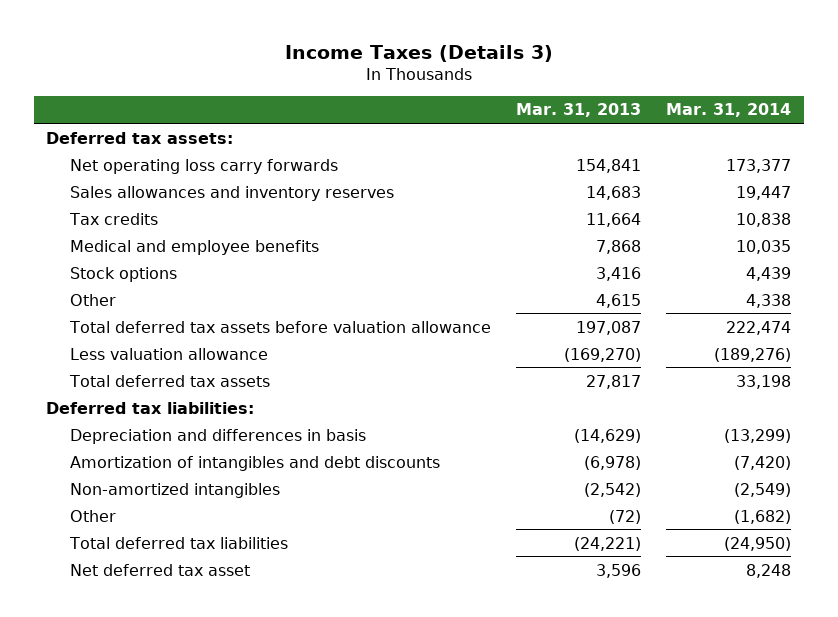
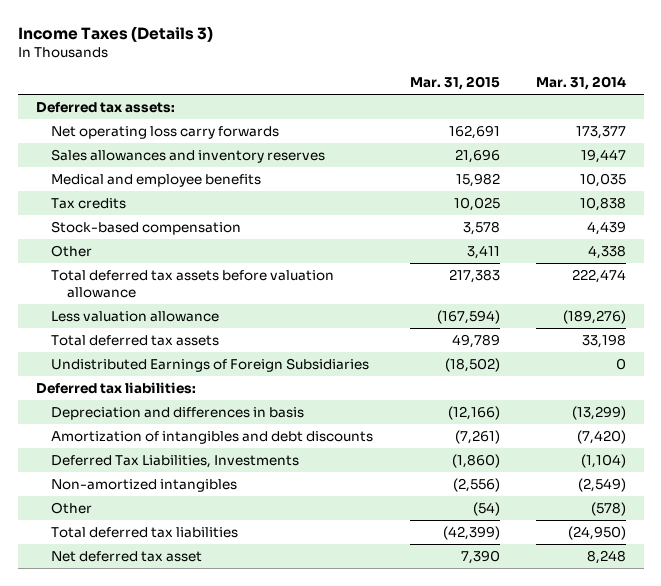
- | Mar. 31, 2013 | Mar. 31, 2014
+ | Mar. 31, 2015 | Mar. 31, 2014
- Stock options | 3,416 | 4,439
moved down: Tax credits | 10,025 | 10,838
+ Stock-based compensation | 3,578 | 4,439
+ Undistributed Earnings of Foreign Subsidiaries | (18,502) | 0
+ Deferred Tax Liabilities, Investments | (1,860) | (1,104)
- Other | (72) | (1,682)
+ Other | (54) | (578)

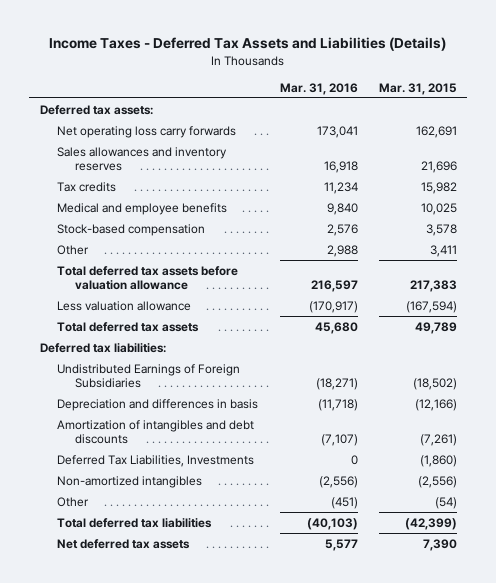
- Income Taxes (Details 3)
+ Income Taxes - Deferred Tax Assets and Liabilities (Details)
- | Mar. 31, 2015 | Mar. 31, 2014
+ | Mar. 31, 2016 | Mar. 31, 2015
- Medical and employee benefits | 15,982 | 10,035
- Tax credits | 10,025 | 10,838
+ Tax credits | 11,234 | 15,982
+ Medical and employee benefits | 9,840 | 10,025
moved down: Undistributed Earnings of Foreign Subsidiaries | (18,271) | (18,502)
- Net deferred tax asset | 7,390 | 8,248
+ Net deferred tax assets | 5,577 | 7,390

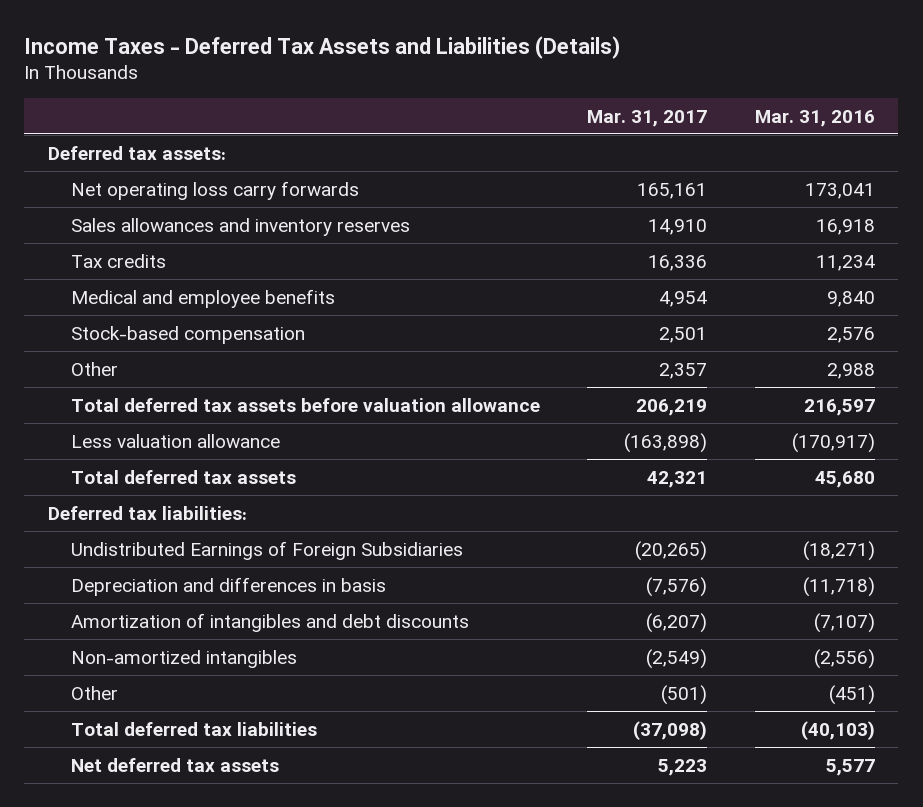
- | Mar. 31, 2016 | Mar. 31, 2015
+ | Mar. 31, 2017 | Mar. 31, 2016
- Deferred Tax Liabilities, Investments | 0 | (1,860)

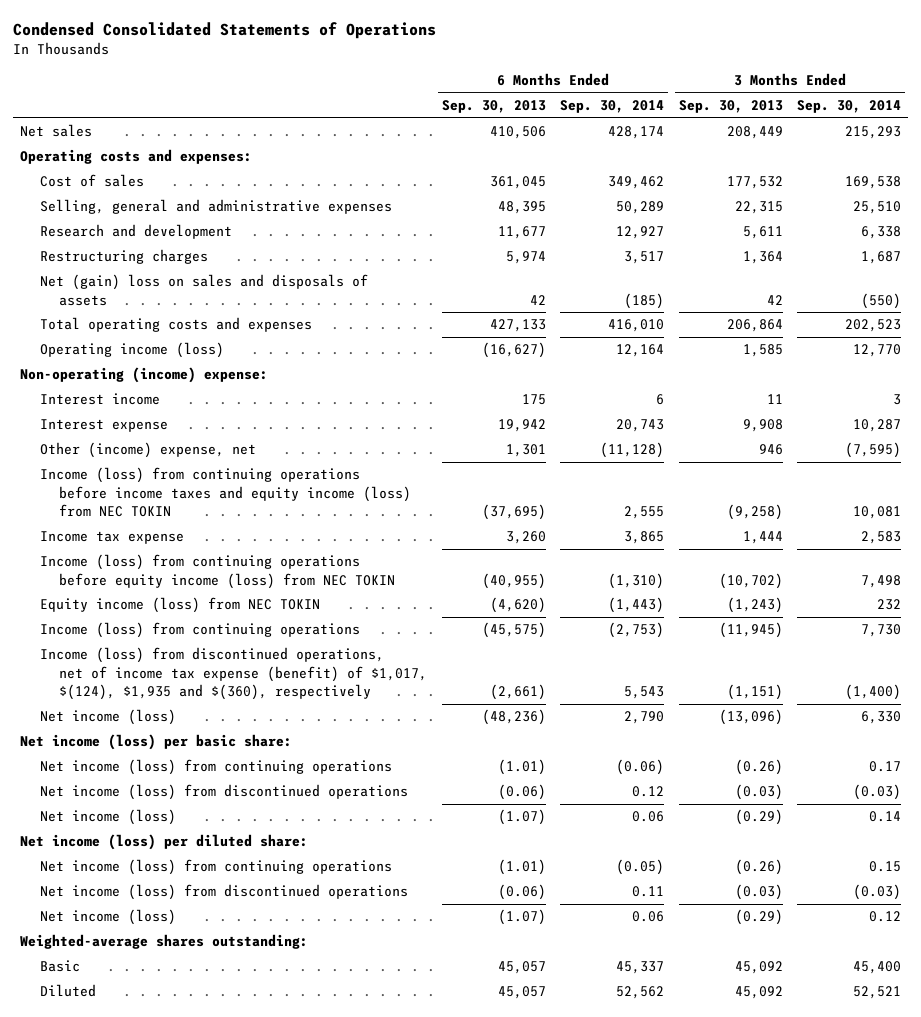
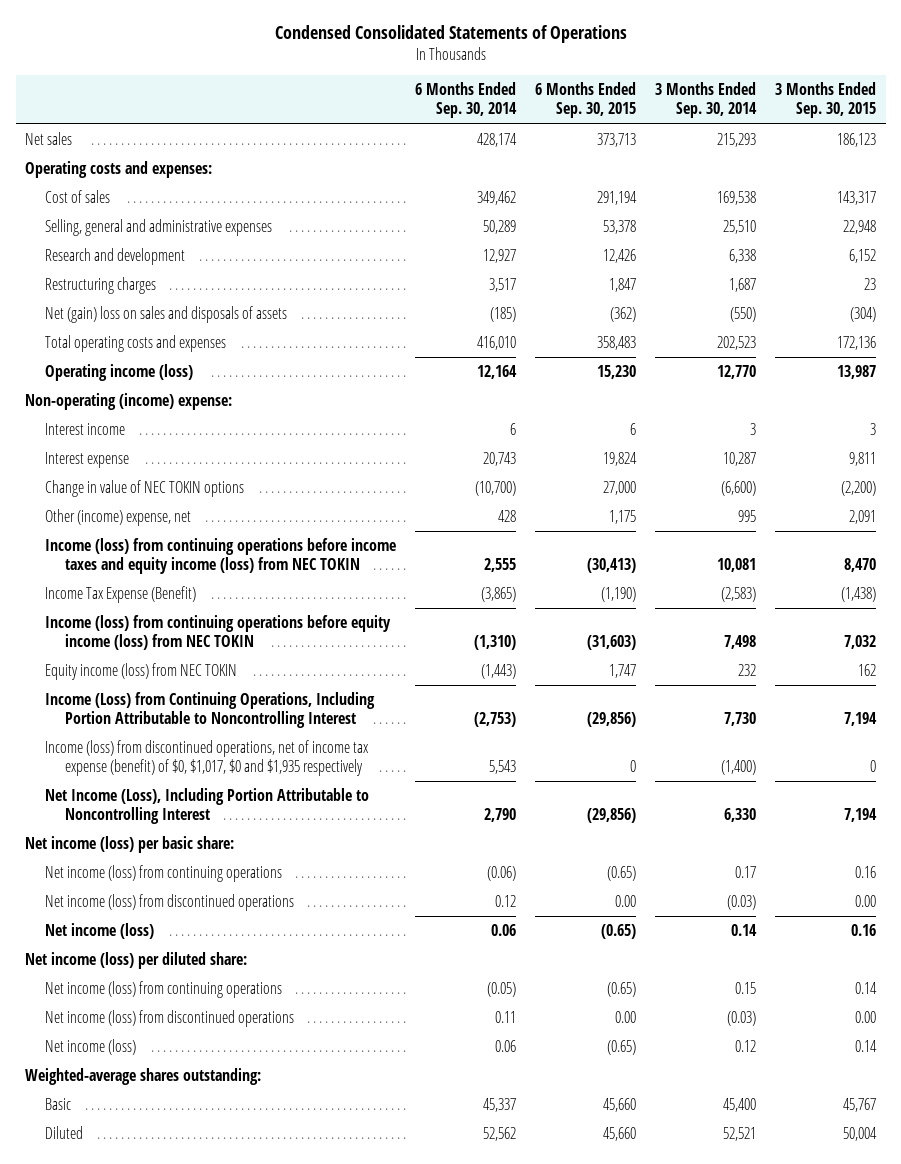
- | 6 Months Ended Sep. 30, 2013 | 6 Months Ended Sep. 30, 2014 | 3 Months Ended Sep. 30, 2013 | 3 Months Ended Sep. 30, 2014
+ | 6 Months Ended Sep. 30, 2014 | 6 Months Ended Sep. 30, 2015 | 3 Months Ended Sep. 30, 2014 | 3 Months Ended Sep. 30, 2015
- Other (income) expense, net | 1,301 | (11,128) | 946 | (7,595)
+ Change in value of NEC TOKIN options | (10,700) | 27,000 | (6,600) | (2,200)
+ Other (income) expense, net | 428 | 1,175 | 995 | 2,091
- Income tax expense | 3,260 | 3,865 | 1,444 | 2,583
+ Income Tax Expense (Benefit) | (3,865) | (1,190) | (2,583) | (1,438)
- Income (loss) from continuing operations | (45,575) | (2,753) | (11,945) | 7,730
- Income (loss) from discontinued operations, net of income tax expense (benefit) of $1,017, $(124), $1,935 and $(360), respectively | (2,661) | 5,543 | (1,151) | (1,400)
- Net income (loss) | (48,236) | 2,790 | (13,096) | 6,330
+ Income (Loss) from Continuing Operations, Including Portion Attributable to Noncontrolling Interest | (2,753) | (29,856) | 7,730 | 7,194
+ Income (loss) from discontinued operations, net of income tax expense (benefit) of $0, $1,017, $0 and $1,935 respectively | 5,543 | 0 | (1,400) | 0
+ Net Income (Loss), Including Portion Attributable to Noncontrolling Interest | 2,790 | (29,856) | 6,330 | 7,194

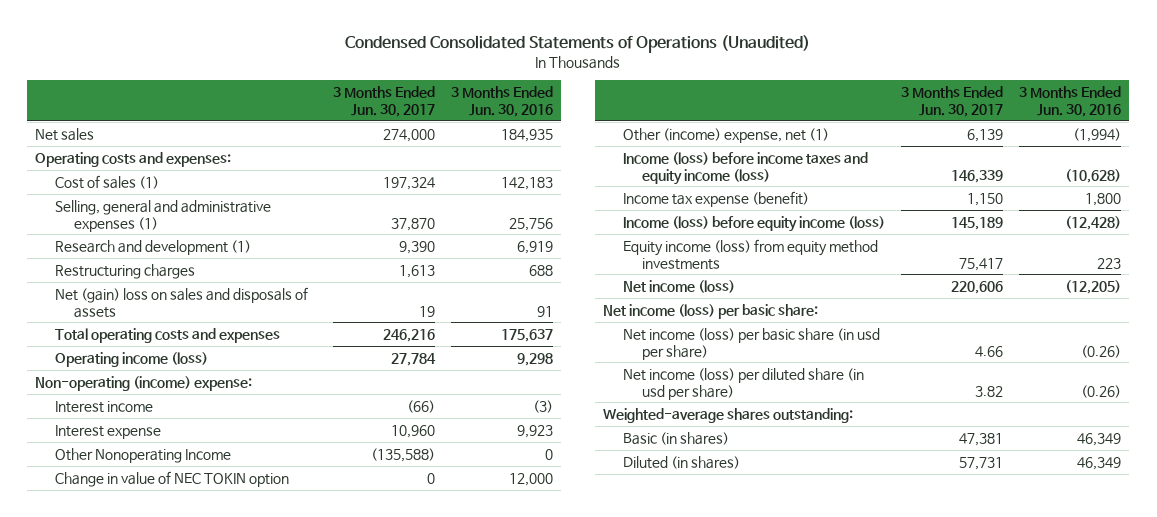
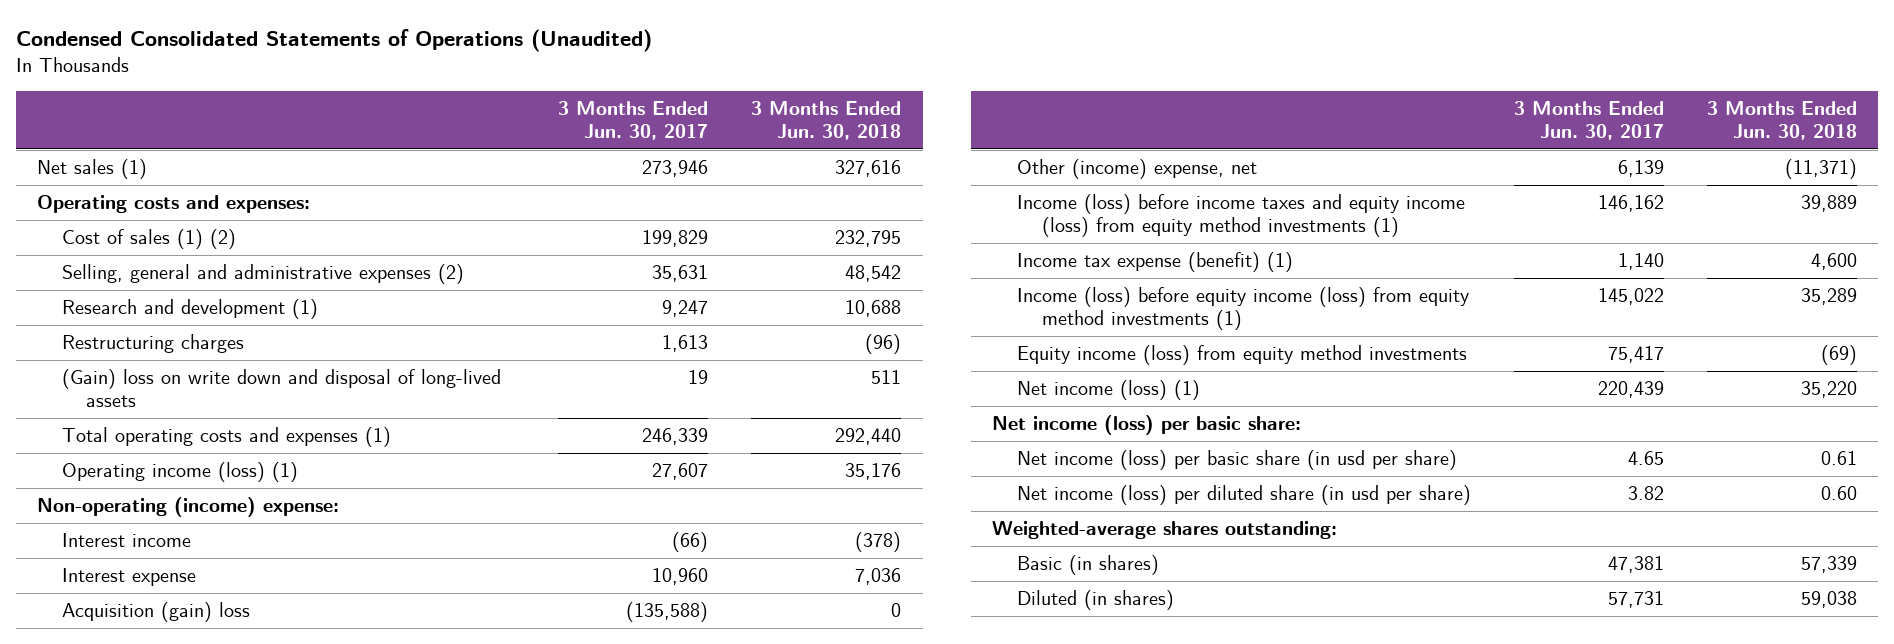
- | 3 Months Ended Jun. 30, 2017 | 3 Months Ended Jun. 30, 2016
+ | 3 Months Ended Jun. 30, 2017 | 3 Months Ended Jun. 30, 2018
- Net sales | 274,000 | 184,935
+ Net sales (1) | 273,946 | 327,616
- Cost of sales (1) | 197,324 | 142,183
- Selling, general and administrative expenses (1) | 37,870 | 25,756
- Research and development (1) | 9,390 | 6,919
+ Cost of sales (1) (2) | 199,829 | 232,795
+ Selling, general and administrative expenses (2) | 35,631 | 48,542
+ Research and development (1) | 9,247 | 10,688
- Net (gain) loss on sales and disposals of assets | 19 | 91
- Total operating costs and expenses | 246,216 | 175,637
- Operating income (loss) | 27,784 | 9,298
+ (Gain) loss on write down and disposal of long-lived assets | 19 | 511
+ Total operating costs and expenses (1) | 246,339 | 292,440
+ Operating income (loss) (1) | 27,607 | 35,176
- Other Nonoperating Income | (135,588) | 0
- Change in value of NEC TOKIN option | 0 | 12,000
- Other (income) expense, net (1) | 6,139 | (1,994)
- Income (loss) before income taxes and equity income (loss) | 146,339 | (10,628)
- Income tax expense (benefit) | 1,150 | 1,800
- Income (loss) before equity income (loss) | 145,189 | (12,428)
+ Acquisition (gain) loss | (135,588) | 0
+ Other (income) expense, net | 6,139 | (11,371)
+ Income (loss) before income taxes and equity income (loss) from equity method investments (1) | 146,162 | 39,889
+ Income tax expense (benefit) (1) | 1,140 | 4,600
+ Income (loss) before equity income (loss) from equity method investments (1) | 145,022 | 35,289
- Net income (loss) | 220,606 | (12,205)
+ Net income (loss) (1) | 220,439 | 35,220
- Net income (loss) per basic share (in usd per share) | 4.66 | (0.26)
+ Net income (loss) per basic share (in usd per share) | 4.65 | 0.61

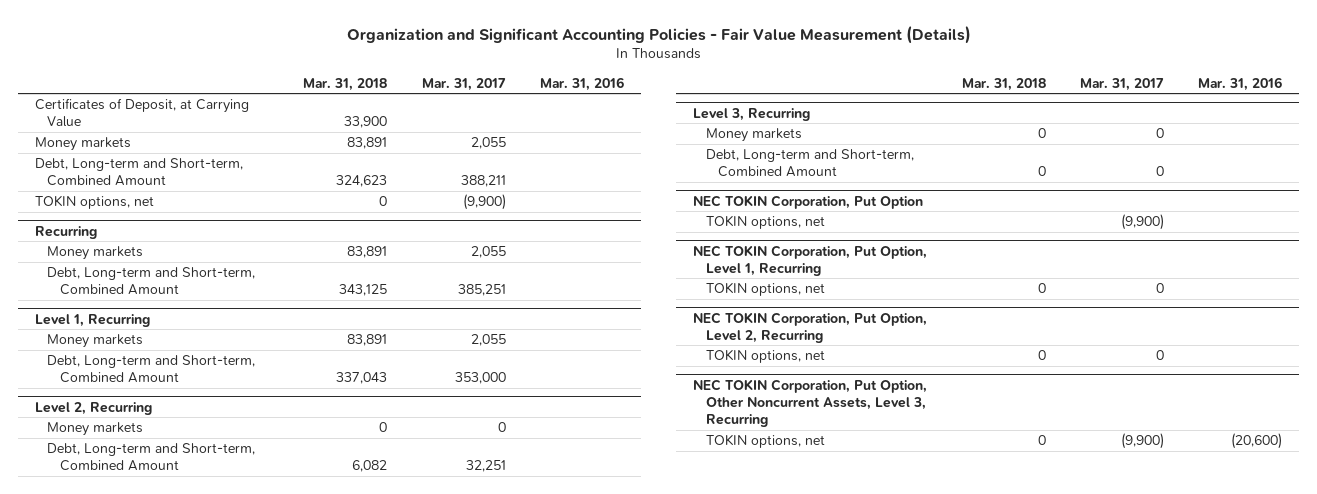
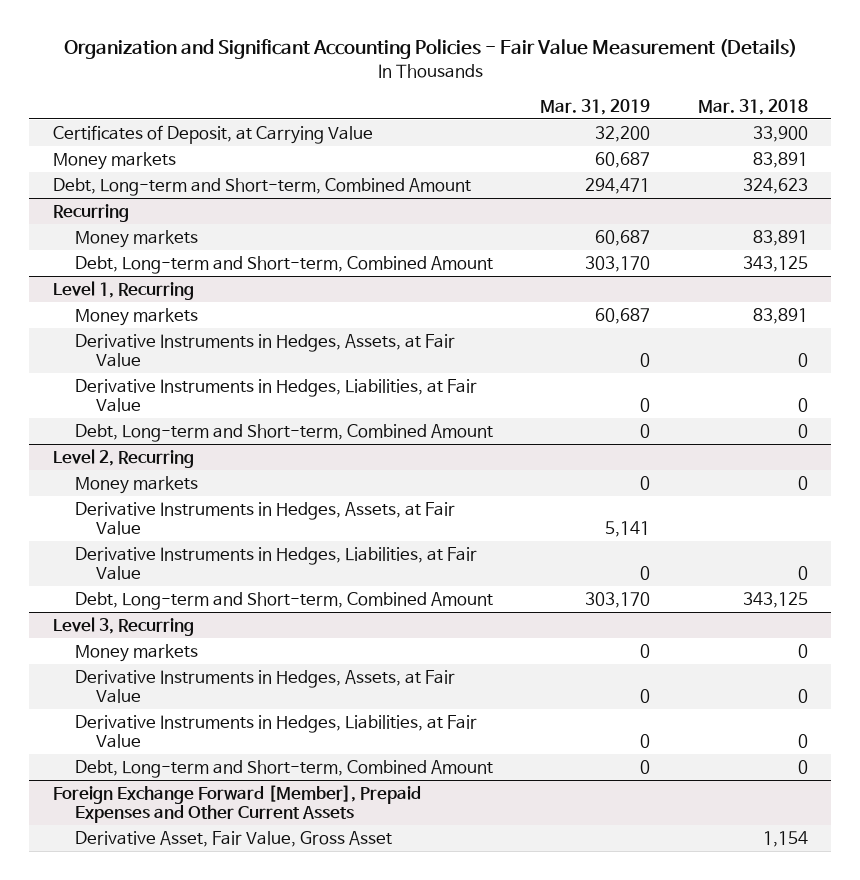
- | Mar. 31, 2018 | Mar. 31, 2017 | Mar. 31, 2016
+ | Mar. 31, 2019 | Mar. 31, 2018
- TOKIN options, net | 0 | (9,900) |
@ Level 1, Recurring
- Debt, Long-term and Short-term, Combined Amount | 337,043 | 353,000 |
+ Derivative Instruments in Hedges, Assets, at Fair Value | 0 | 0
+ Derivative Instruments in Hedges, Liabilities, at Fair Value | 0 | 0
+ Debt, Long-term and Short-term, Combined Amount | 0 | 0
@ Level 2, Recurring
- Debt, Long-term and Short-term, Combined Amount | 6,082 | 32,251 |
+ Derivative Instruments in Hedges, Assets, at Fair Value | 5,141 |
+ Derivative Instruments in Hedges, Liabilities, at Fair Value | 0 | 0
+ Debt, Long-term and Short-term, Combined Amount | 303,170 | 343,125
@ Level 3, Recurring
+ Derivative Instruments in Hedges, Assets, at Fair Value | 0 | 0
+ Derivative Instruments in Hedges, Liabilities, at Fair Value | 0 | 0
- NEC TOKIN Corporation, Put Option
- TOKIN options, net | | (9,900) |
- NEC TOKIN Corporation, Put Option, Level 1, Recurring
- TOKIN options, net | 0 | 0 |
- NEC TOKIN Corporation, Put Option, Level 2, Recurring
- TOKIN options, net | 0 | 0 |
- NEC TOKIN Corporation, Put Option, Other Noncurrent Assets, Level 3, Recurring
- TOKIN options, net | 0 | (9,900) | (20,600)
+ Foreign Exchange Forward [Member], Prepaid Expenses and Other Current Assets
+ Derivative Asset, Fair Value, Gross Asset | | 1,154

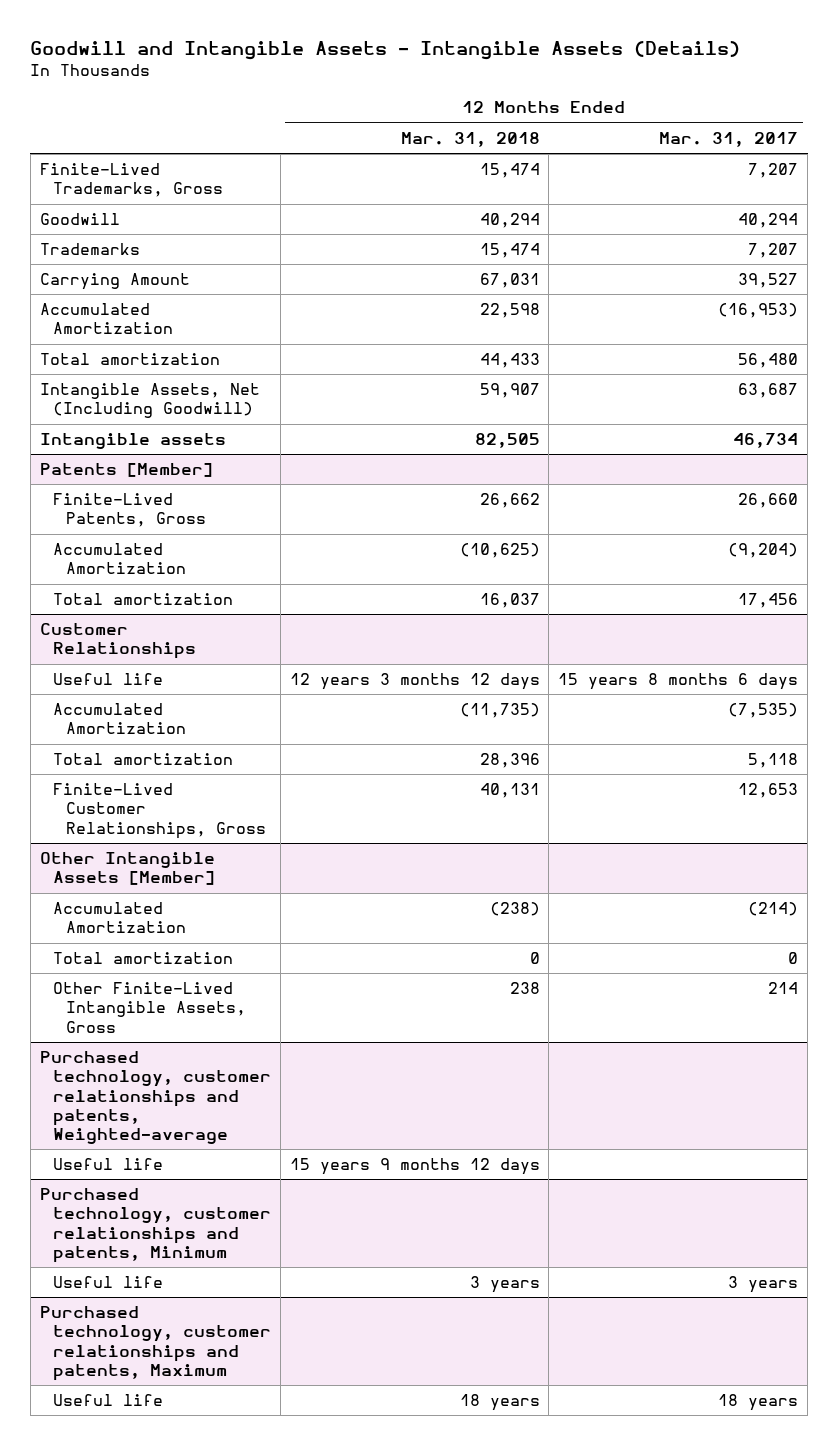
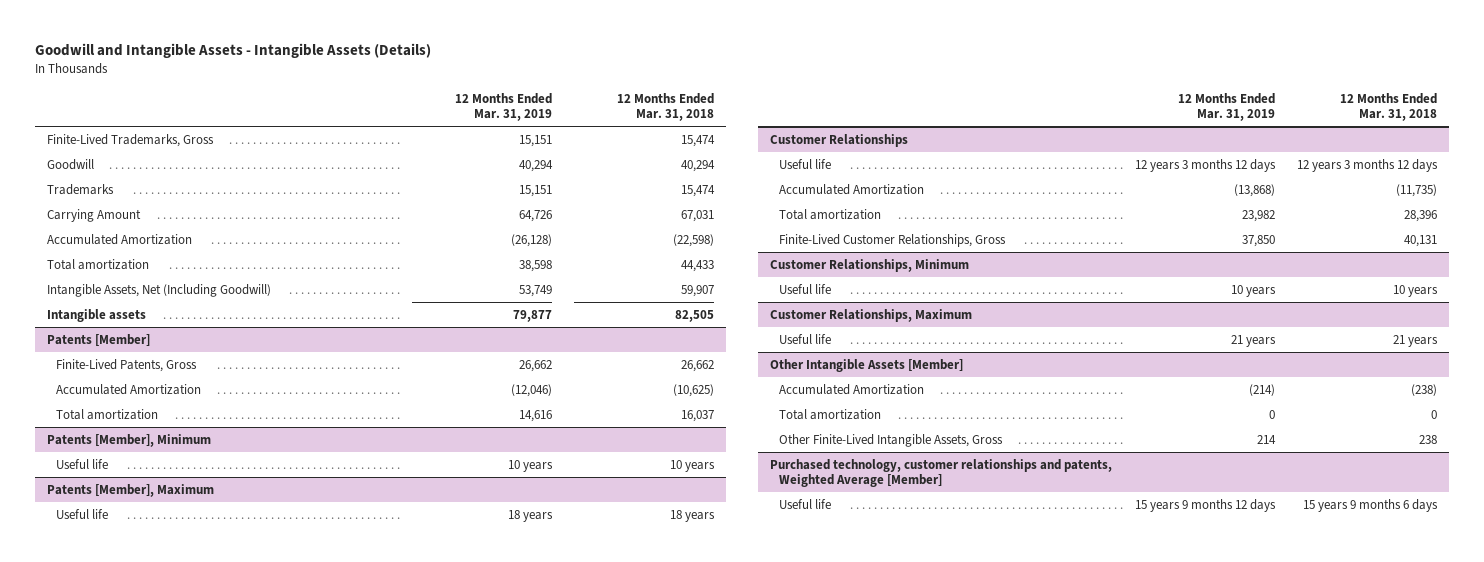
- | 12 Months Ended Mar. 31, 2018 | 12 Months Ended Mar. 31, 2017
+ | 12 Months Ended Mar. 31, 2019 | 12 Months Ended Mar. 31, 2018
- Accumulated Amortization | 22,598 | (16,953)
+ Accumulated Amortization | (26,128) | (22,598)
+ Patents [Member], Minimum
+ Useful life | 10 years | 10 years
+ Patents [Member], Maximum
+ Useful life | 18 years | 18 years
+ Customer Relationships, Minimum
+ Useful life | 10 years | 10 years
+ Customer Relationships, Maximum
+ Useful life | 21 years | 21 years
- Purchased technology, customer relationships and patents, Weighted-average
- Useful life | 15 years 9 months 12 days |
- Purchased technology, customer relationships and patents, Minimum
- Useful life | 3 years | 3 years
- Purchased technology, customer relationships and patents, Maximum
- Useful life | 18 years | 18 years
+ Purchased technology, customer relationships and patents, Weighted Average [Member]
+ Useful life | 15 years 9 months 12 days | 15 years 9 months 6 days

